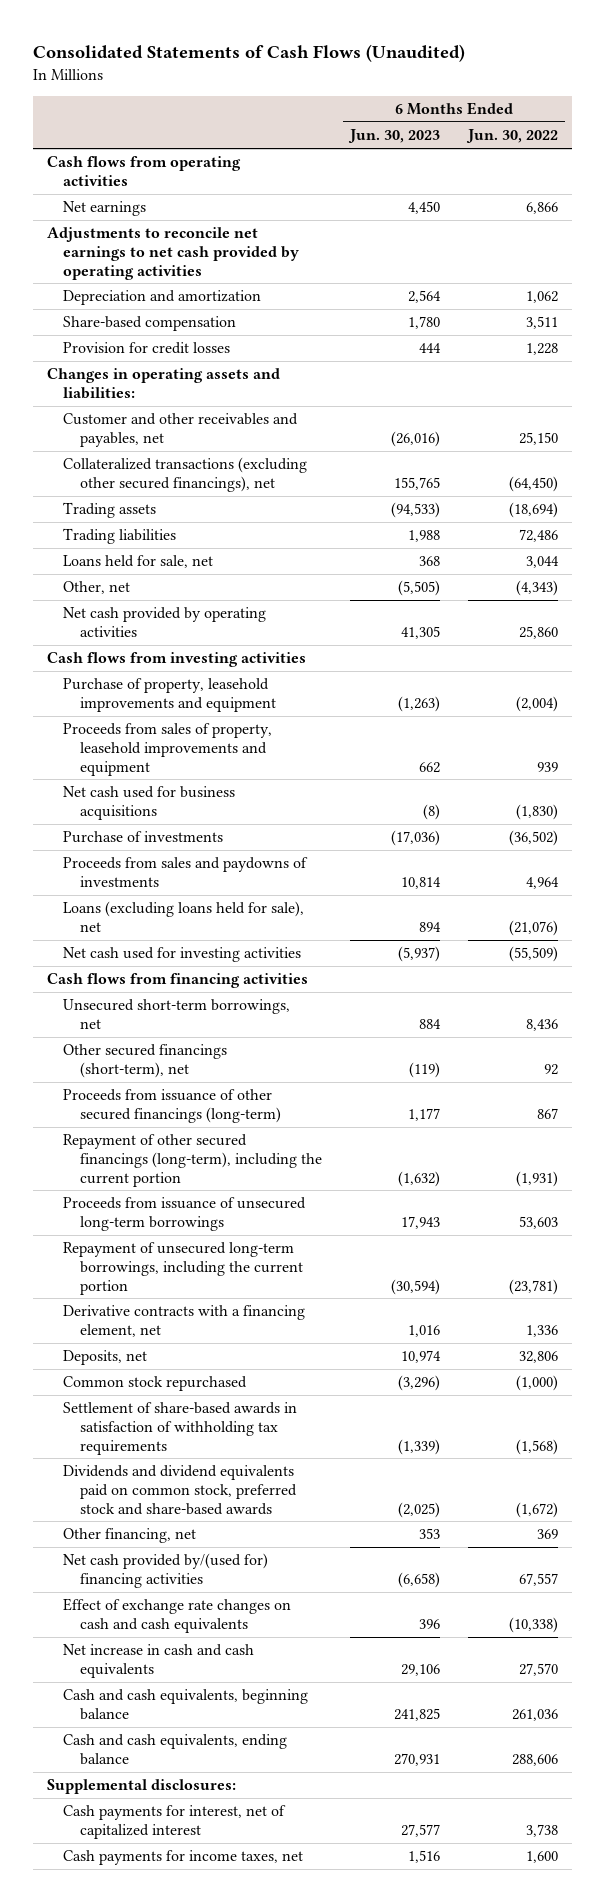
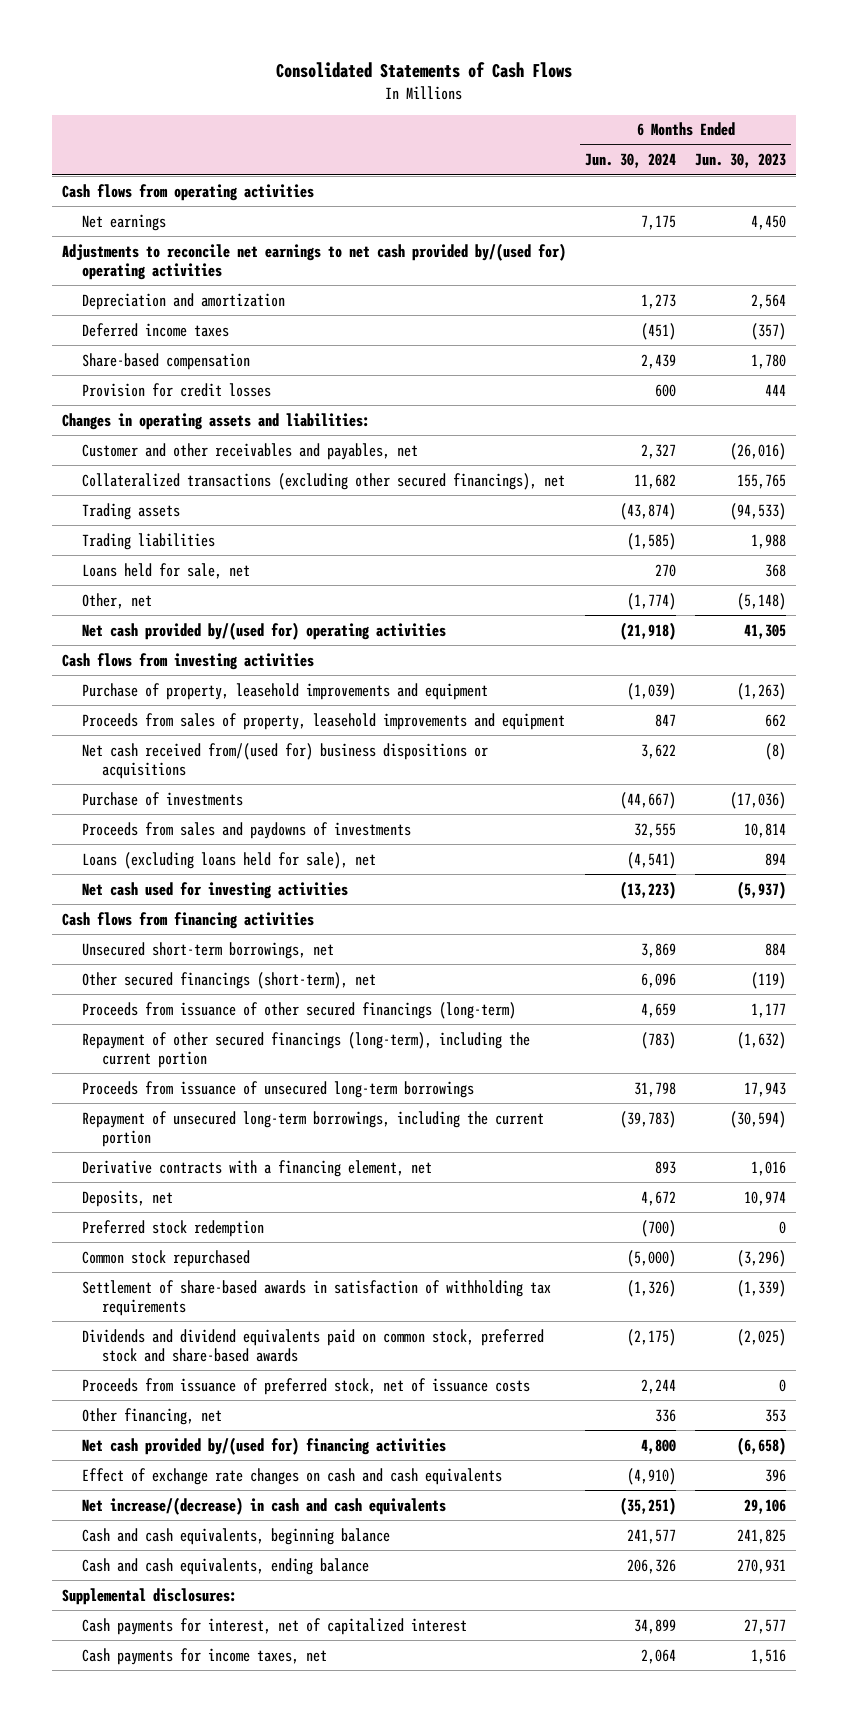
- Consolidated Statements of Cash Flows (Unaudited)
+ Consolidated Statements of Cash Flows
- | 6 Months Ended Jun. 30, 2023 | 6 Months Ended Jun. 30, 2022
+ | 6 Months Ended Jun. 30, 2024 | 6 Months Ended Jun. 30, 2023
- Adjustments to reconcile net earnings to net cash provided by operating activities
+ Adjustments to reconcile net earnings to net cash provided by/(used for) operating activities
+ Deferred income taxes | (451) | (357)
- Other, net | (5,505) | (4,343)
- Net cash provided by operating activities | 41,305 | 25,860
+ Other, net | (1,774) | (5,148)
+ Net cash provided by/(used for) operating activities | (21,918) | 41,305
- Net cash used for business acquisitions | (8) | (1,830)
+ Net cash received from/(used for) business dispositions or acquisitions | 3,622 | (8)
+ Preferred stock redemption | (700) | 0
+ Proceeds from issuance of preferred stock, net of issuance costs | 2,244 | 0
- Net increase in cash and cash equivalents | 29,106 | 27,570
+ Net increase/(decrease) in cash and cash equivalents | (35,251) | 29,106

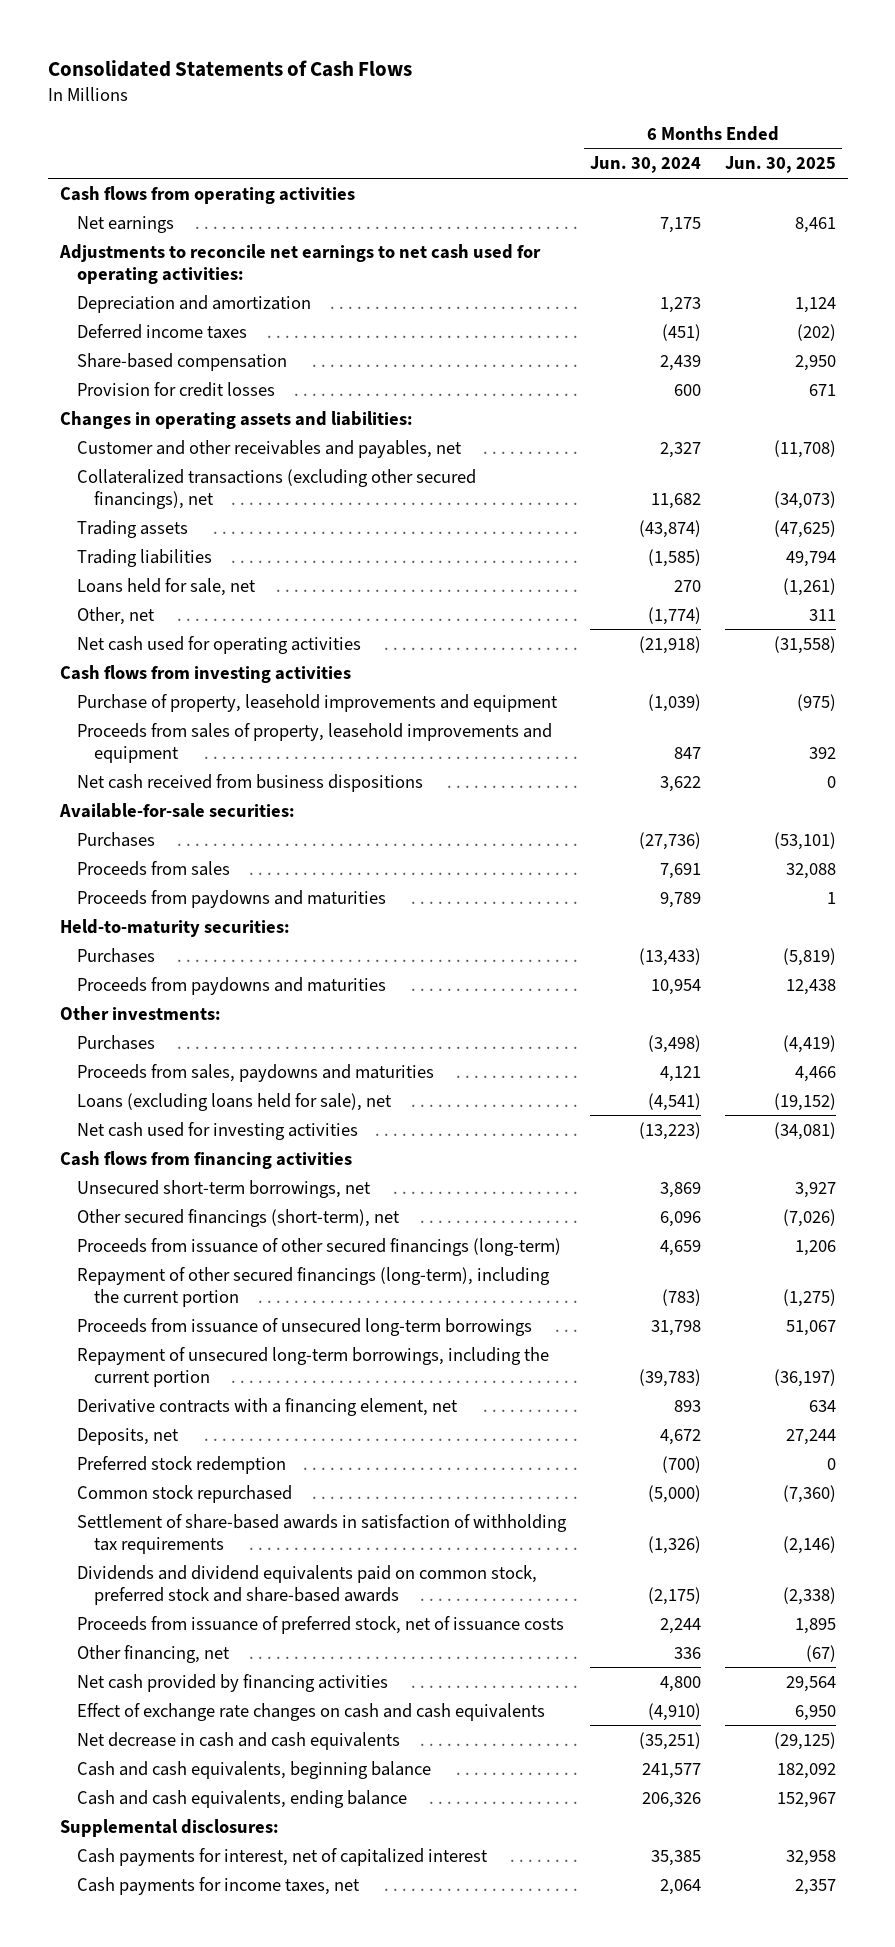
- | 6 Months Ended Jun. 30, 2024 | 6 Months Ended Jun. 30, 2023
+ | 6 Months Ended Jun. 30, 2024 | 6 Months Ended Jun. 30, 2025
- Adjustments to reconcile net earnings to net cash provided by/(used for) operating activities
+ Adjustments to reconcile net earnings to net cash used for operating activities:
- Net cash provided by/(used for) operating activities | (21,918) | 41,305
+ Net cash used for operating activities | (21,918) | (31,558)
- Net cash received from/(used for) business dispositions or acquisitions | 3,622 | (8)
- Purchase of investments | (44,667) | (17,036)
- Proceeds from sales and paydowns of investments | 32,555 | 10,814
+ Net cash received from business dispositions | 3,622 | 0
+ Available-for-sale securities:
+ Purchases | (27,736) | (53,101)
+ Proceeds from sales | 7,691 | 32,088
+ Proceeds from paydowns and maturities | 9,789 | 1
+ Held-to-maturity securities:
+ Purchases | (13,433) | (5,819)
+ Proceeds from paydowns and maturities | 10,954 | 12,438
+ Other investments:
+ Purchases | (3,498) | (4,419)
+ Proceeds from sales, paydowns and maturities | 4,121 | 4,466
- Net cash provided by/(used for) financing activities | 4,800 | (6,658)
+ Net cash provided by financing activities | 4,800 | 29,564
- Net increase/(decrease) in cash and cash equivalents | (35,251) | 29,106
+ Net decrease in cash and cash equivalents | (35,251) | (29,125)
- Cash payments for interest, net of capitalized interest | 34,899 | 27,577
+ Cash payments for interest, net of capitalized interest | 35,385 | 32,958

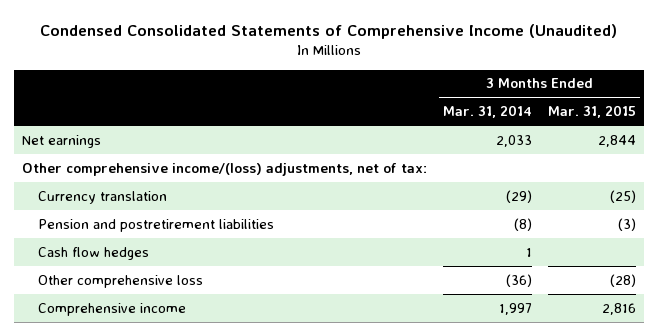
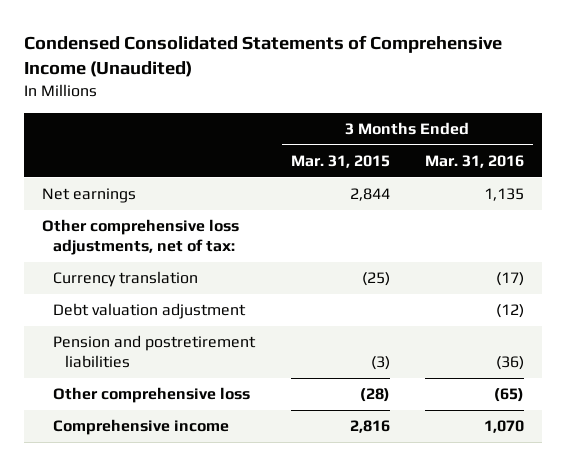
- | 3 Months Ended Mar. 31, 2014 | 3 Months Ended Mar. 31, 2015
+ | 3 Months Ended Mar. 31, 2015 | 3 Months Ended Mar. 31, 2016
- Other comprehensive income/(loss) adjustments, net of tax:
+ Other comprehensive loss adjustments, net of tax:
+ Debt valuation adjustment | | (12)
- Cash flow hedges | 1 |

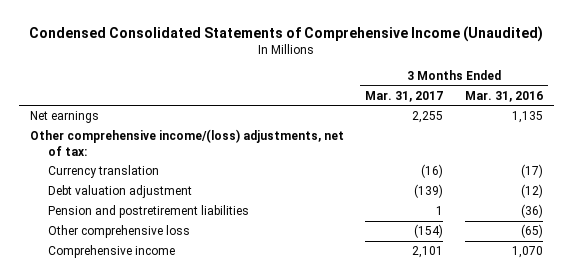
- | 3 Months Ended Mar. 31, 2015 | 3 Months Ended Mar. 31, 2016
+ | 3 Months Ended Mar. 31, 2017 | 3 Months Ended Mar. 31, 2016
- Other comprehensive loss adjustments, net of tax:
+ Other comprehensive income/(loss) adjustments, net of tax:

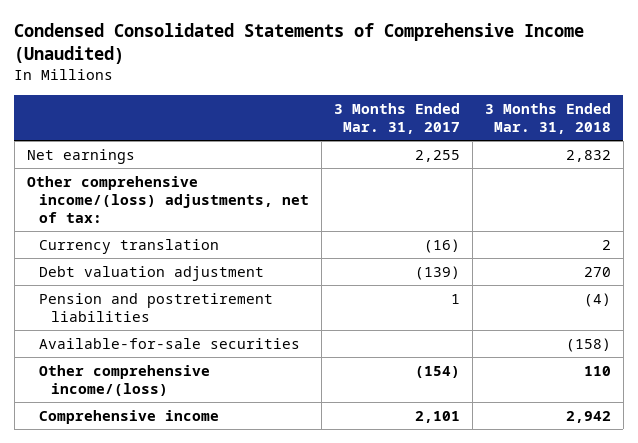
- | 3 Months Ended Mar. 31, 2017 | 3 Months Ended Mar. 31, 2016
+ | 3 Months Ended Mar. 31, 2017 | 3 Months Ended Mar. 31, 2018
- Other comprehensive loss | (154) | (65)
+ Available-for-sale securities | | (158)
+ Other comprehensive income/(loss) | (154) | 110

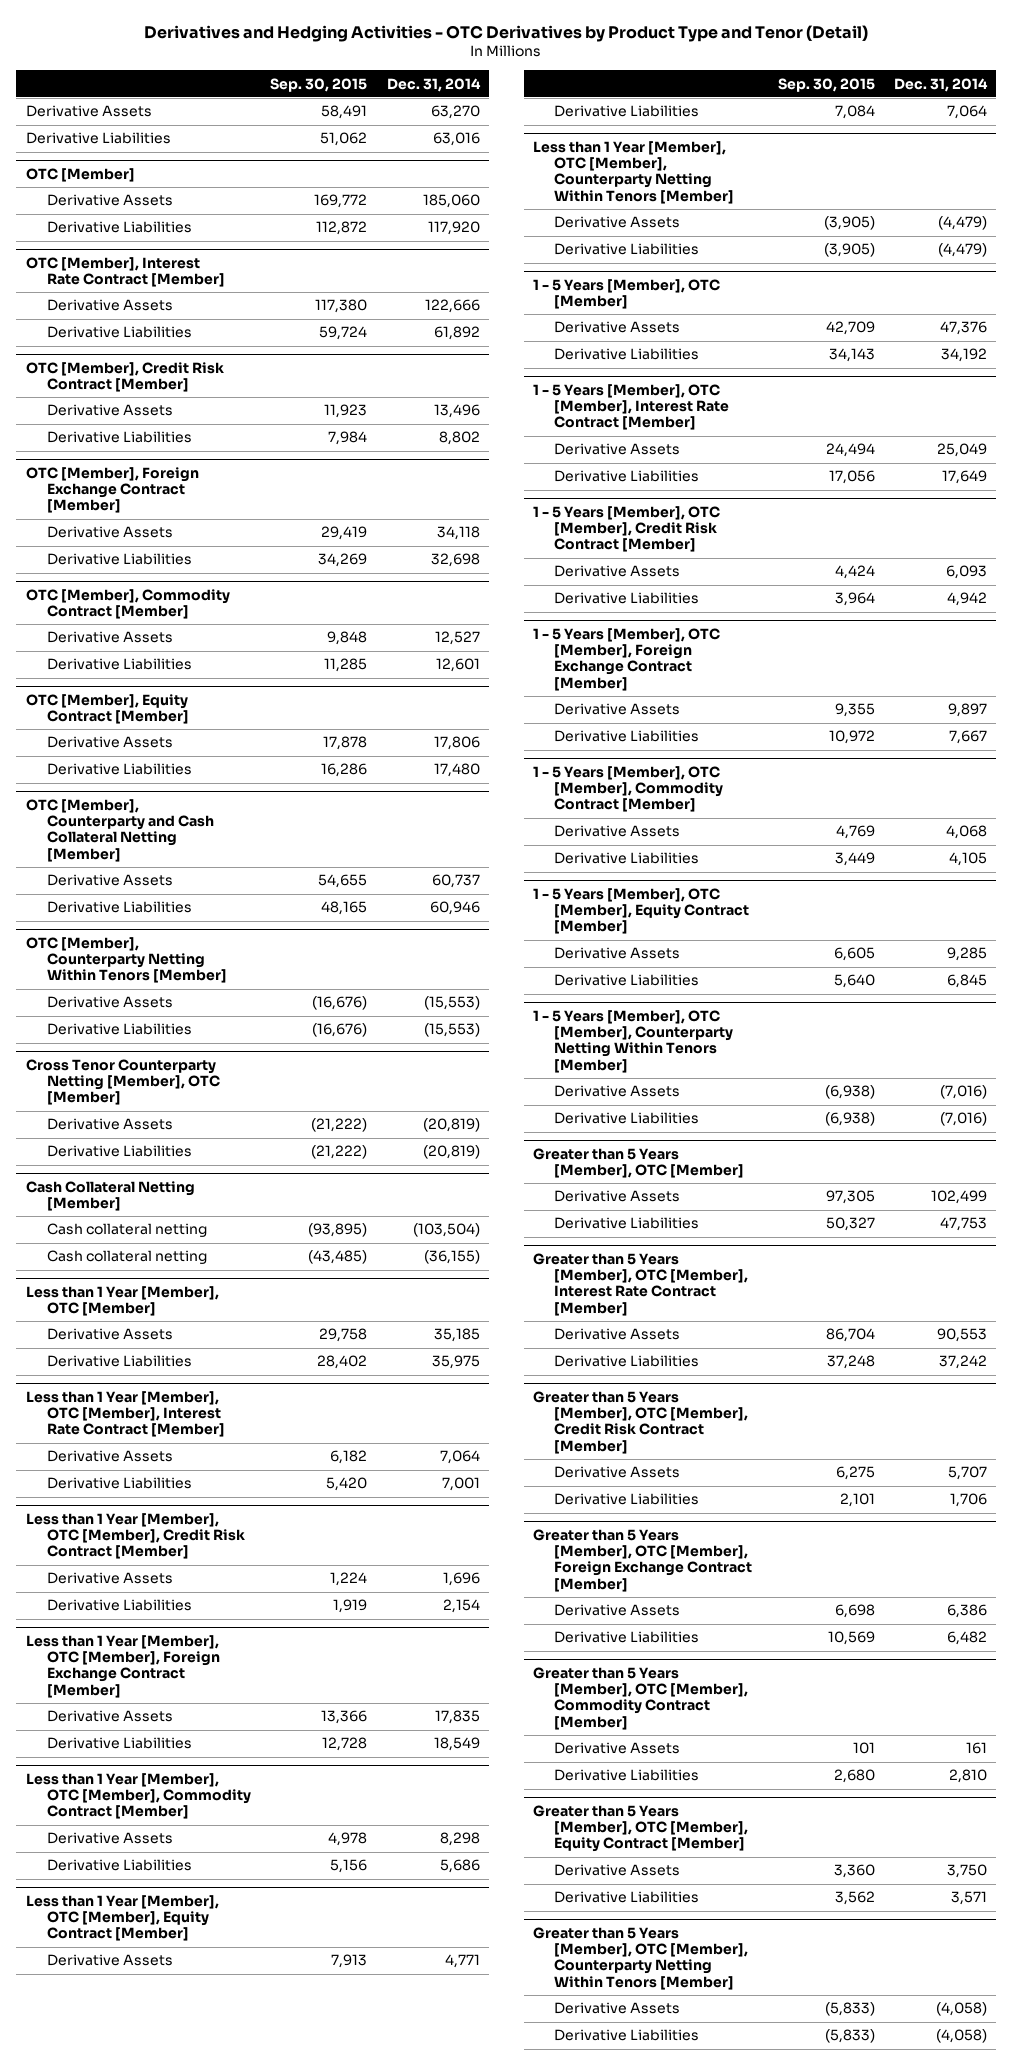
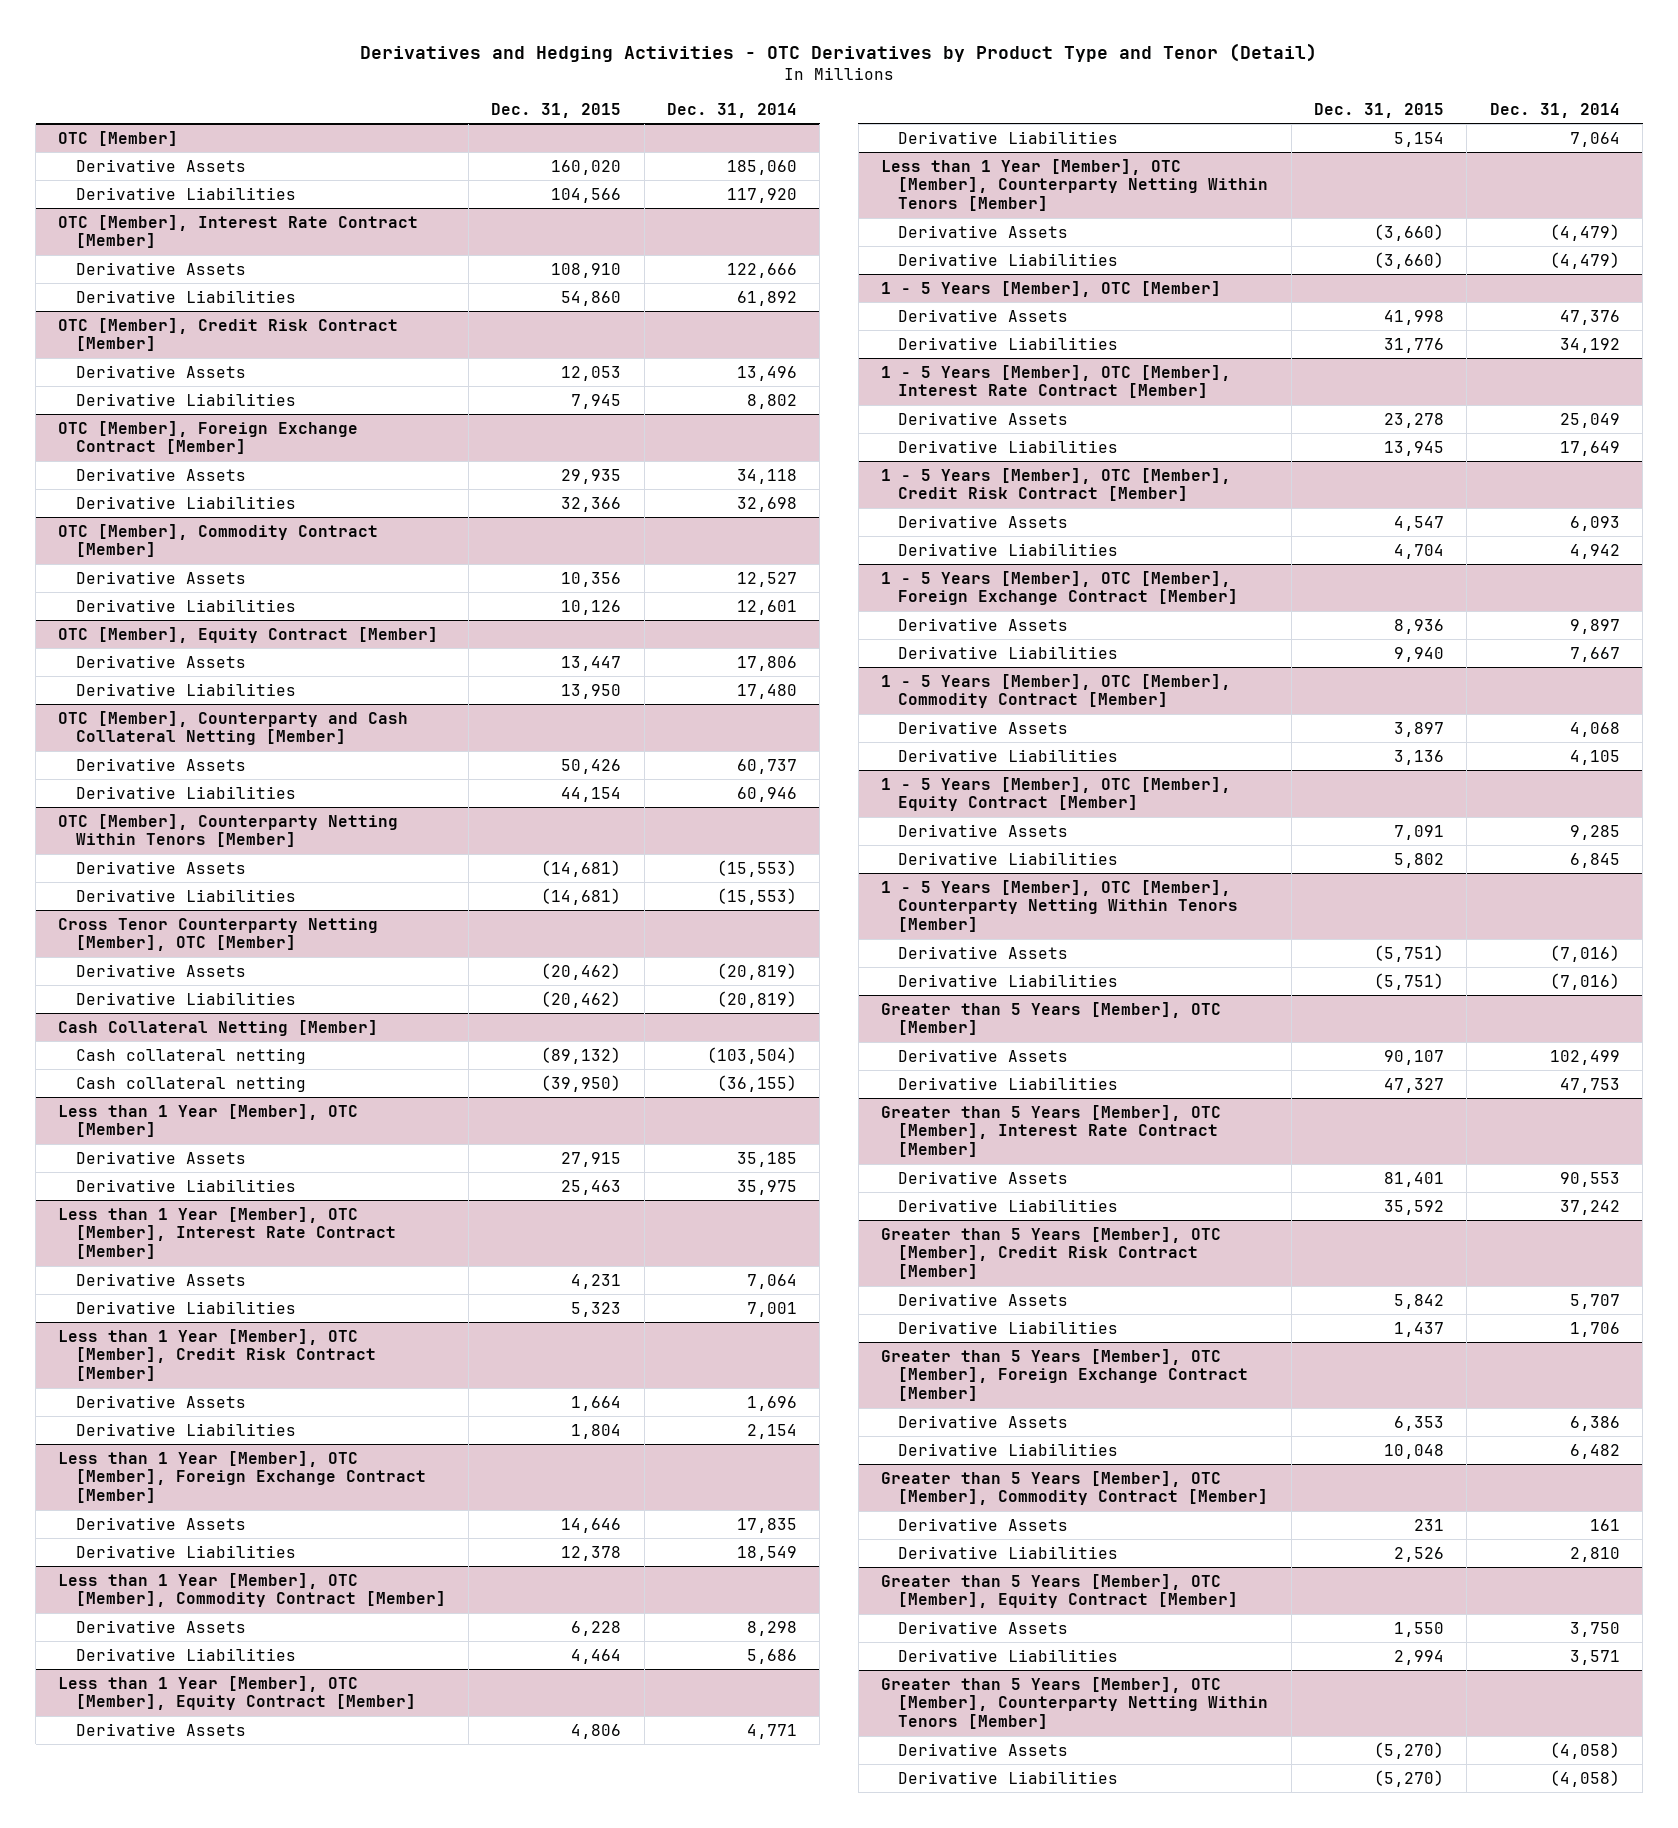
- | Sep. 30, 2015 | Dec. 31, 2014
+ | Dec. 31, 2015 | Dec. 31, 2014
- Derivative Assets | 58,491 | 63,270
- Derivative Liabilities | 51,062 | 63,016

